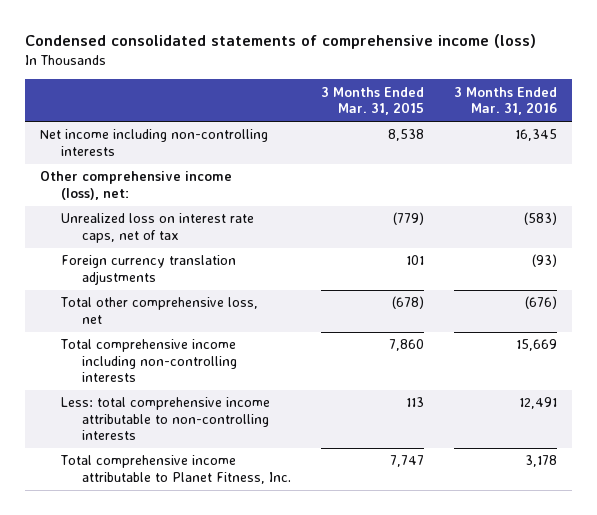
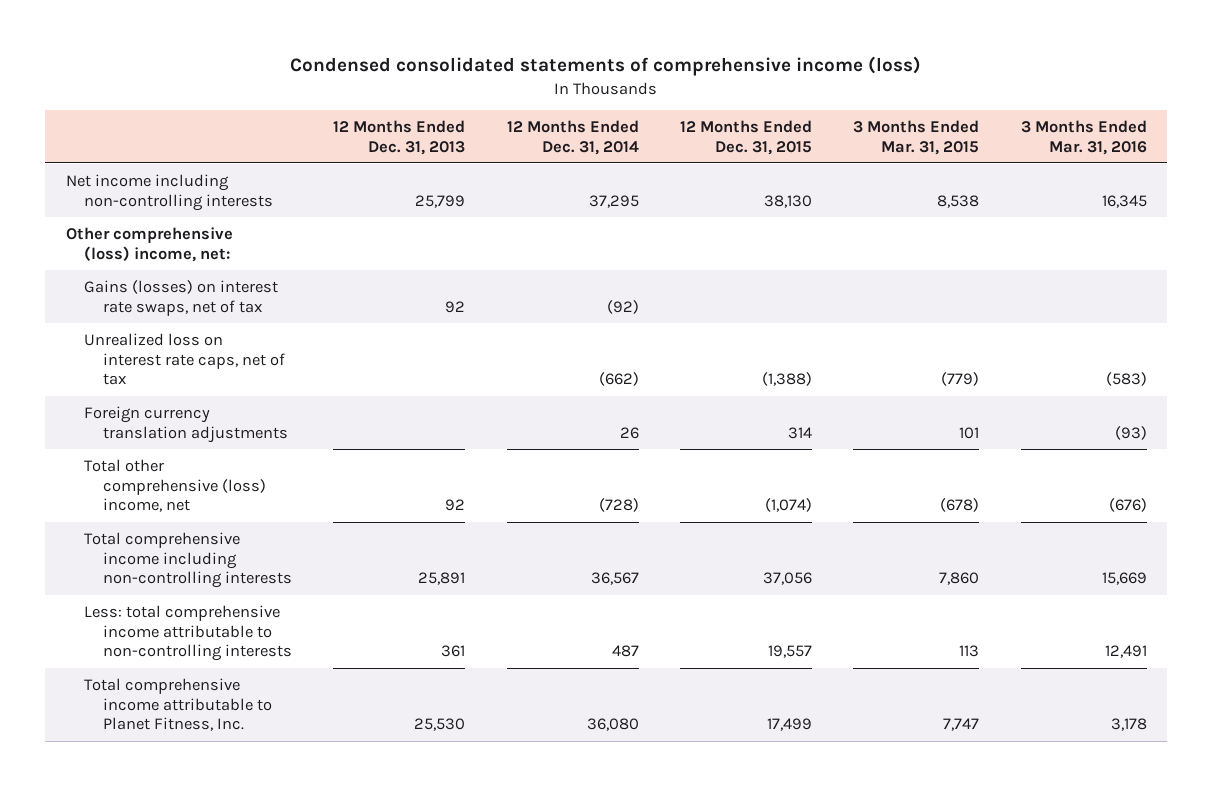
- | 3 Months Ended Mar. 31, 2015 | 3 Months Ended Mar. 31, 2016
+ | 12 Months Ended Dec. 31, 2013 | 12 Months Ended Dec. 31, 2014 | 12 Months Ended Dec. 31, 2015 | 3 Months Ended Mar. 31, 2015 | 3 Months Ended Mar. 31, 2016
- Other comprehensive income (loss), net:
+ Other comprehensive (loss) income, net:
+ Gains (losses) on interest rate swaps, net of tax | 92 | (92) | | |
- Total other comprehensive loss, net | (678) | (676)
+ Total other comprehensive (loss) income, net | 92 | (728) | (1,074) | (678) | (676)

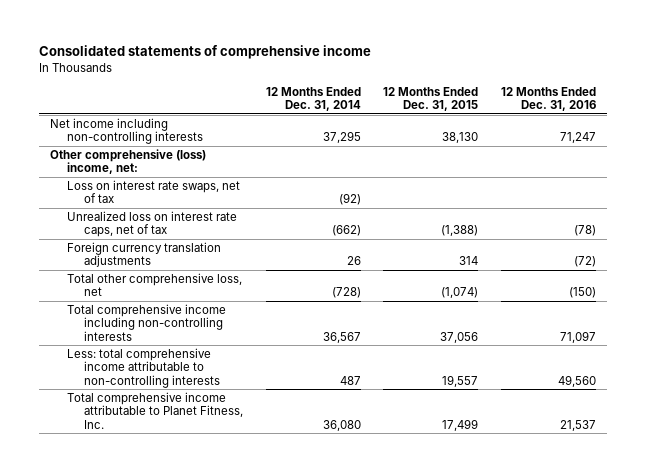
- Condensed consolidated statements of comprehensive income (loss)
+ Consolidated statements of comprehensive income
- | 12 Months Ended Dec. 31, 2013 | 12 Months Ended Dec. 31, 2014 | 12 Months Ended Dec. 31, 2015 | 3 Months Ended Mar. 31, 2015 | 3 Months Ended Mar. 31, 2016
+ | 12 Months Ended Dec. 31, 2014 | 12 Months Ended Dec. 31, 2015 | 12 Months Ended Dec. 31, 2016
- Gains (losses) on interest rate swaps, net of tax | 92 | (92) | | |
+ Loss on interest rate swaps, net of tax | (92) | |
- Total other comprehensive (loss) income, net | 92 | (728) | (1,074) | (678) | (676)
+ Total other comprehensive loss, net | (728) | (1,074) | (150)

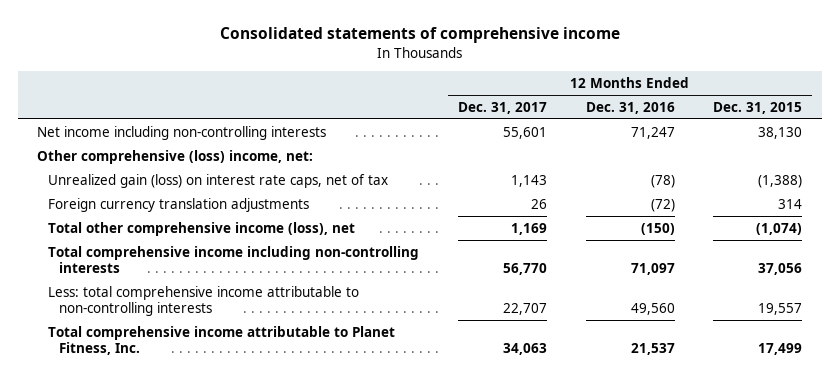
- | 12 Months Ended Dec. 31, 2014 | 12 Months Ended Dec. 31, 2015 | 12 Months Ended Dec. 31, 2016
+ | 12 Months Ended Dec. 31, 2017 | 12 Months Ended Dec. 31, 2016 | 12 Months Ended Dec. 31, 2015
- Loss on interest rate swaps, net of tax | (92) | |
- Unrealized loss on interest rate caps, net of tax | (662) | (1,388) | (78)
+ Unrealized gain (loss) on interest rate caps, net of tax | 1,143 | (78) | (1,388)
- Total other comprehensive loss, net | (728) | (1,074) | (150)
+ Total other comprehensive income (loss), net | 1,169 | (150) | (1,074)

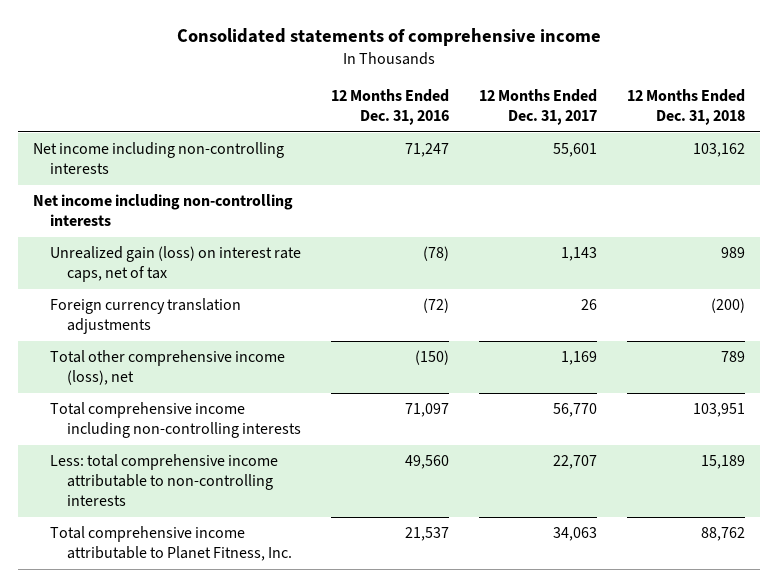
- | 12 Months Ended Dec. 31, 2017 | 12 Months Ended Dec. 31, 2016 | 12 Months Ended Dec. 31, 2015
+ | 12 Months Ended Dec. 31, 2016 | 12 Months Ended Dec. 31, 2017 | 12 Months Ended Dec. 31, 2018
- Other comprehensive (loss) income, net:
+ Net income including non-controlling interests

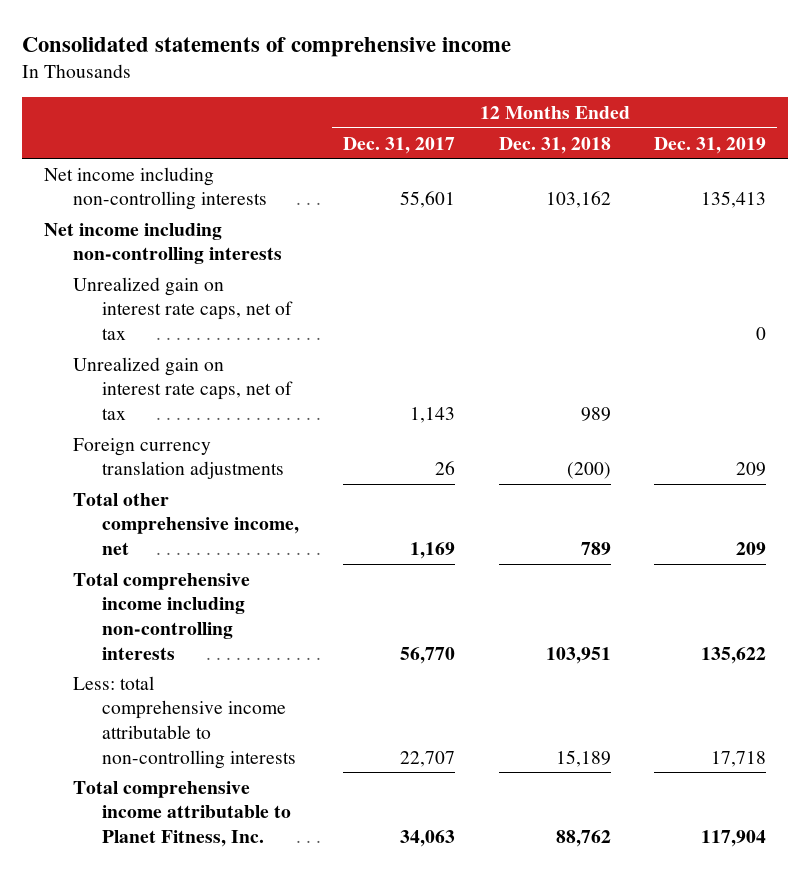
- | 12 Months Ended Dec. 31, 2016 | 12 Months Ended Dec. 31, 2017 | 12 Months Ended Dec. 31, 2018
+ | 12 Months Ended Dec. 31, 2017 | 12 Months Ended Dec. 31, 2018 | 12 Months Ended Dec. 31, 2019
- Unrealized gain (loss) on interest rate caps, net of tax | (78) | 1,143 | 989
+ Unrealized gain on interest rate caps, net of tax | | | 0
+ Unrealized gain on interest rate caps, net of tax | 1,143 | 989 |
- Total other comprehensive income (loss), net | (150) | 1,169 | 789
+ Total other comprehensive income, net | 1,169 | 789 | 209

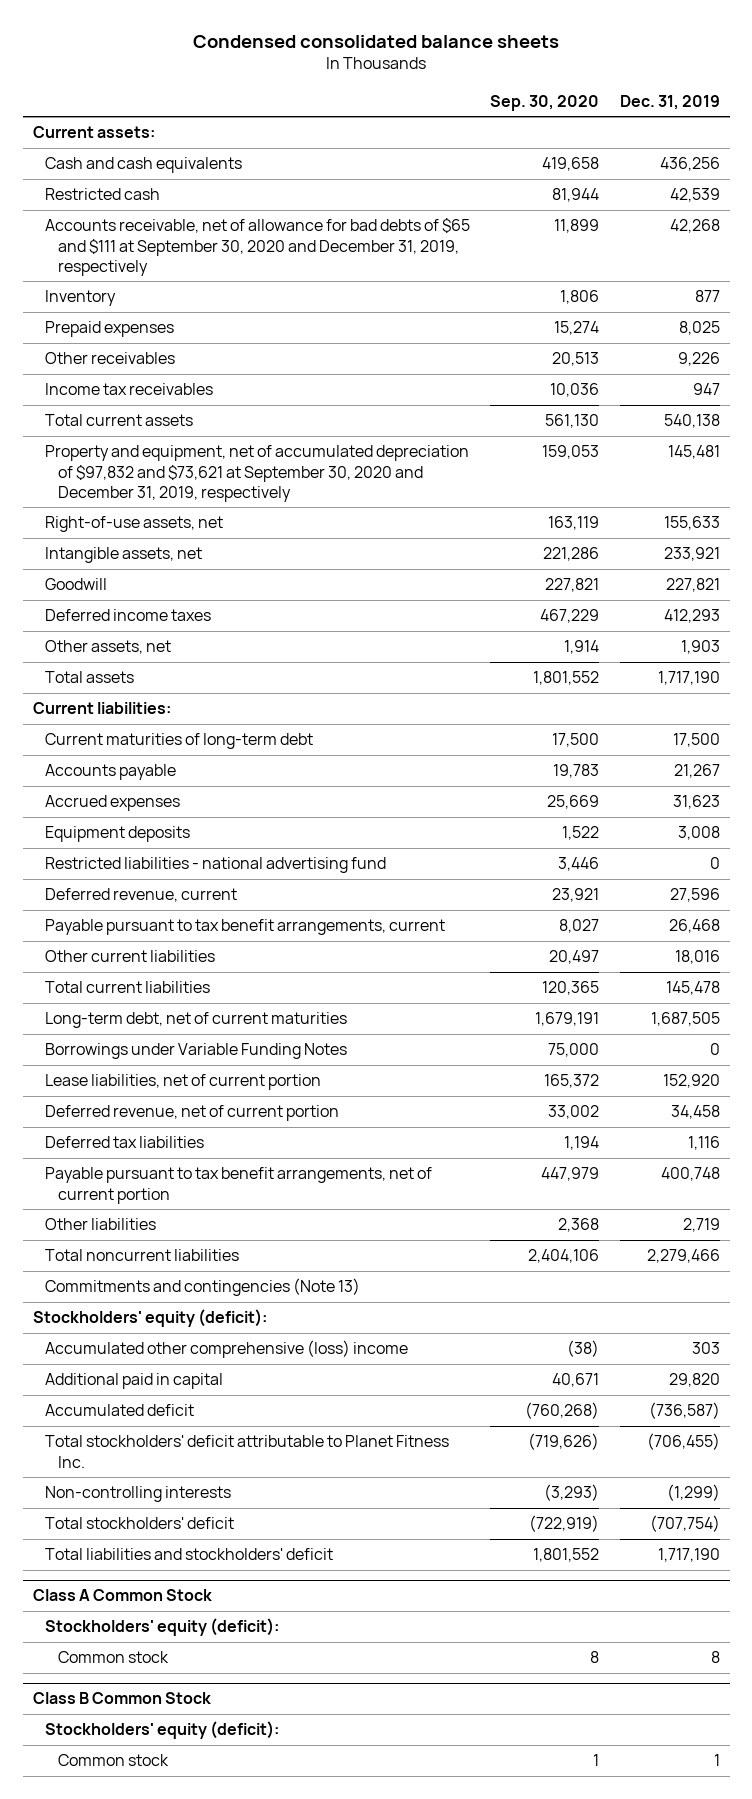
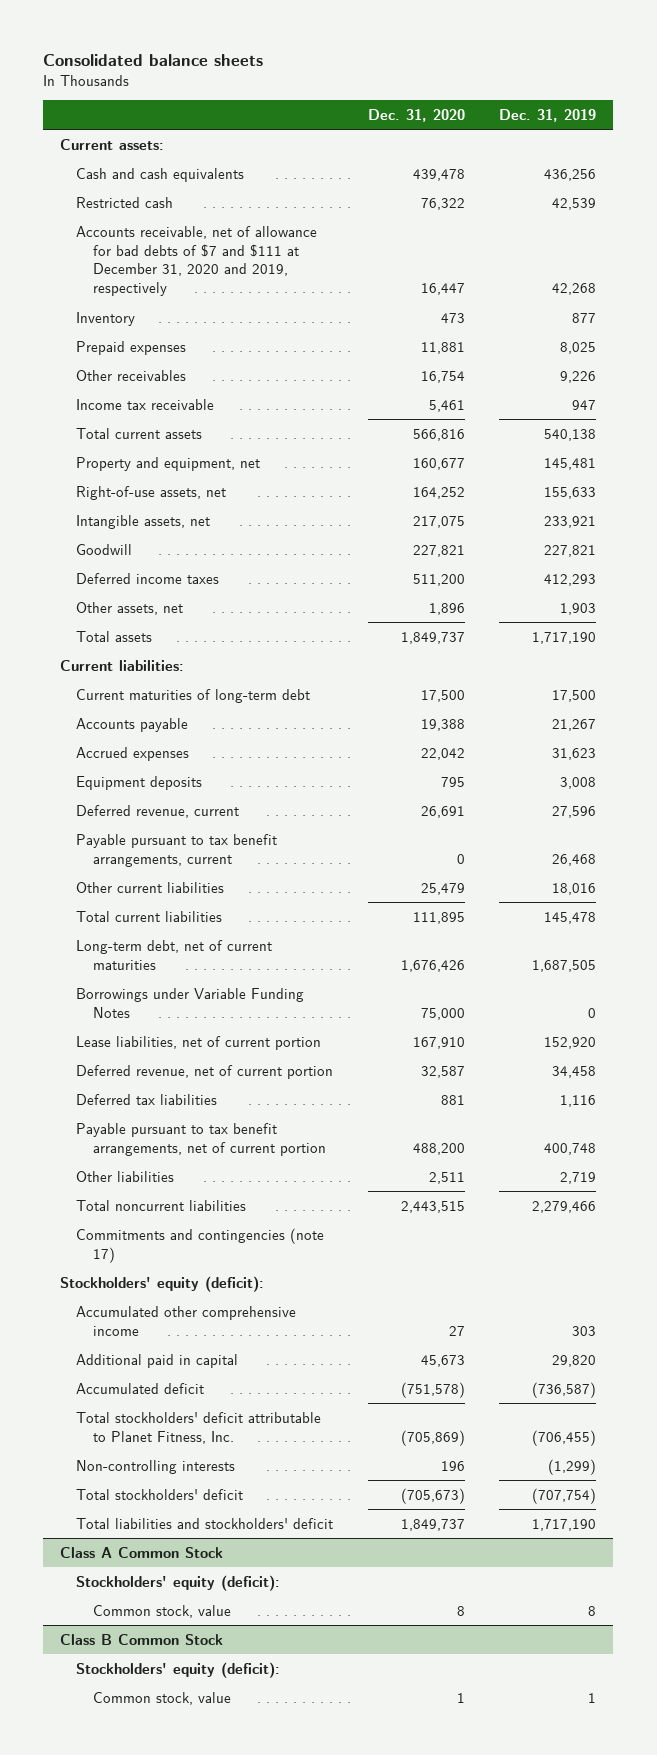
- Condensed consolidated balance sheets
+ Consolidated balance sheets
- | Sep. 30, 2020 | Dec. 31, 2019
+ | Dec. 31, 2020 | Dec. 31, 2019
- Accounts receivable, net of allowance for bad debts of $65 and $111 at September 30, 2020 and December 31, 2019, respectively | 11,899 | 42,268
+ Accounts receivable, net of allowance for bad debts of $7 and $111 at December 31, 2020 and 2019, respectively | 16,447 | 42,268
- Income tax receivables | 10,036 | 947
+ Income tax receivable | 5,461 | 947
- Property and equipment, net of accumulated depreciation of $97,832 and $73,621 at September 30, 2020 and December 31, 2019, respectively | 159,053 | 145,481
+ Property and equipment, net | 160,677 | 145,481
- Restricted liabilities - national advertising fund | 3,446 | 0
- Commitments and contingencies (Note 13)
+ Commitments and contingencies (note 17)
- Accumulated other comprehensive (loss) income | (38) | 303
+ Accumulated other comprehensive income | 27 | 303
- Total stockholders' deficit attributable to Planet Fitness Inc. | (719,626) | (706,455)
+ Total stockholders' deficit attributable to Planet Fitness, Inc. | (705,869) | (706,455)
@ Class A Common Stock
- Common stock | 8 | 8
+ Common stock, value | 8 | 8
@ Class B Common Stock
- Common stock | 1 | 1
+ Common stock, value | 1 | 1

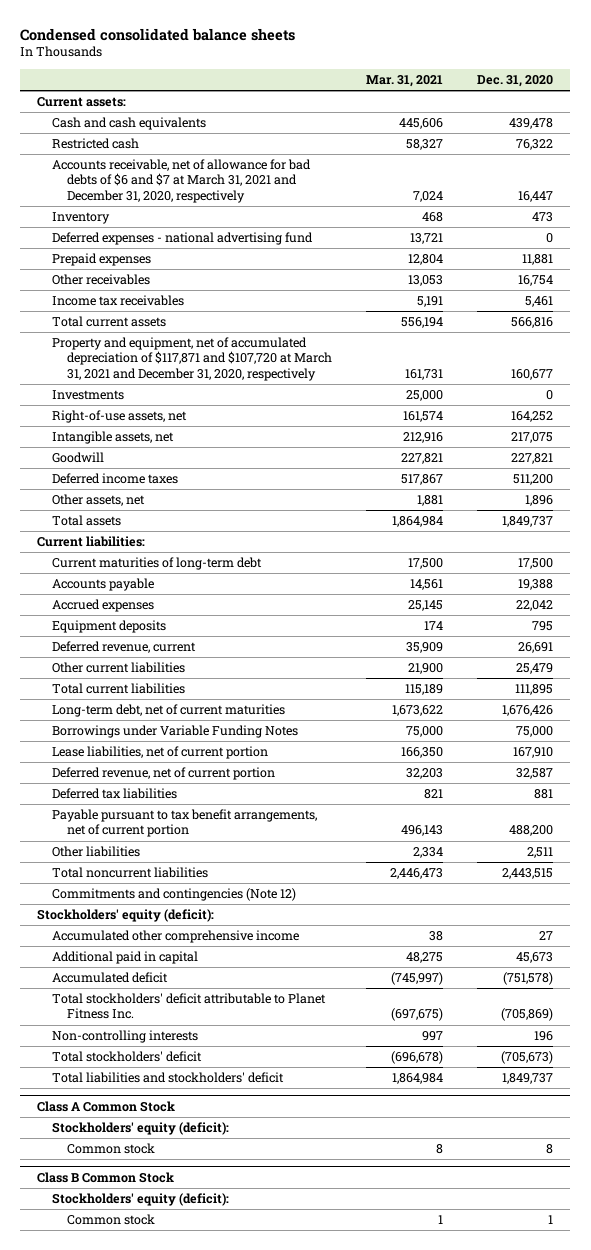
- Consolidated balance sheets
+ Condensed consolidated balance sheets
- | Dec. 31, 2020 | Dec. 31, 2019
+ | Mar. 31, 2021 | Dec. 31, 2020
- Accounts receivable, net of allowance for bad debts of $7 and $111 at December 31, 2020 and 2019, respectively | 16,447 | 42,268
+ Accounts receivable, net of allowance for bad debts of $6 and $7 at March 31, 2021 and December 31, 2020, respectively | 7,024 | 16,447
+ Deferred expenses - national advertising fund | 13,721 | 0
- Income tax receivable | 5,461 | 947
+ Income tax receivables | 5,191 | 5,461
- Property and equipment, net | 160,677 | 145,481
+ Property and equipment, net of accumulated depreciation of $117,871 and $107,720 at March 31, 2021 and December 31, 2020, respectively | 161,731 | 160,677
+ Investments | 25,000 | 0
- Payable pursuant to tax benefit arrangements, current | 0 | 26,468
- Commitments and contingencies (note 17)
+ Commitments and contingencies (Note 12)
- Total stockholders' deficit attributable to Planet Fitness, Inc. | (705,869) | (706,455)
+ Total stockholders' deficit attributable to Planet Fitness Inc. | (697,675) | (705,869)
@ Class A Common Stock
- Common stock, value | 8 | 8
+ Common stock | 8 | 8
@ Class B Common Stock
- Common stock, value | 1 | 1
+ Common stock | 1 | 1

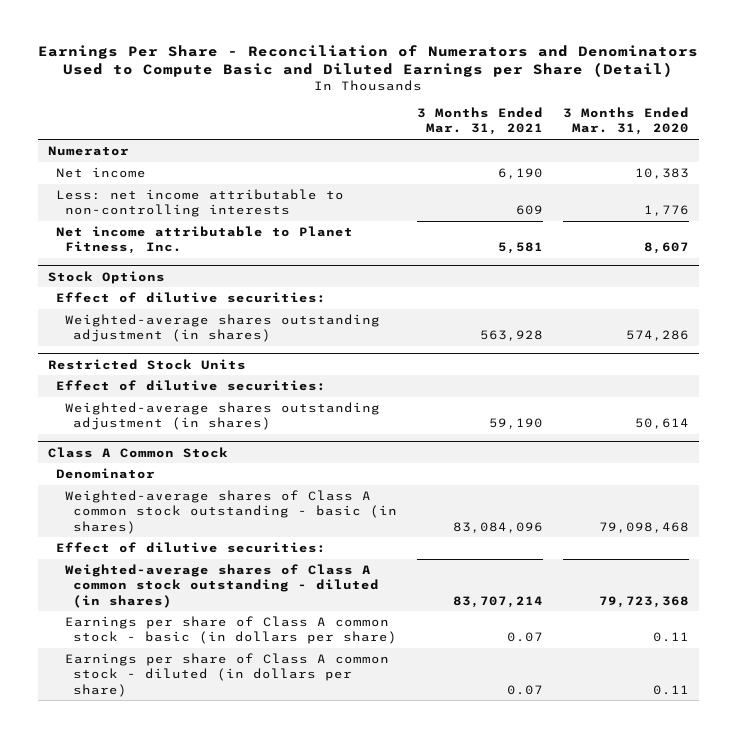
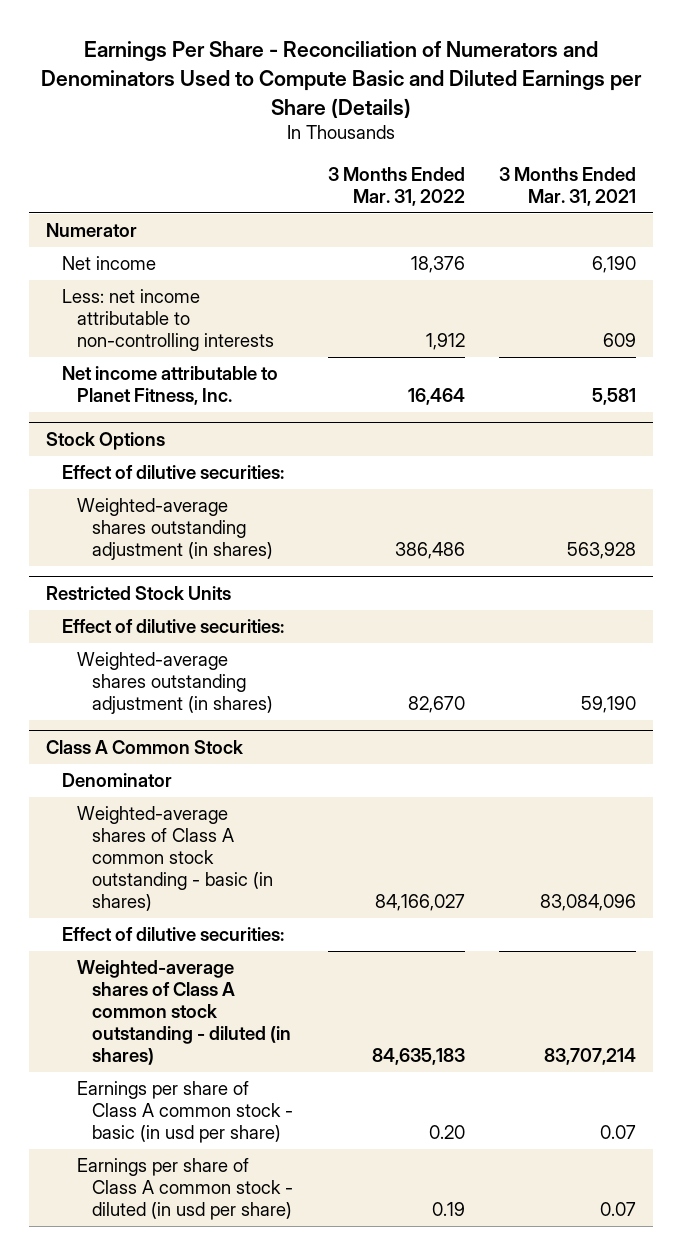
- Earnings Per Share - Reconciliation of Numerators and Denominators Used to Compute Basic and Diluted Earnings per Share (Detail)
+ Earnings Per Share - Reconciliation of Numerators and Denominators Used to Compute Basic and Diluted Earnings per Share (Details)
- | 3 Months Ended Mar. 31, 2021 | 3 Months Ended Mar. 31, 2020
+ | 3 Months Ended Mar. 31, 2022 | 3 Months Ended Mar. 31, 2021
@ Class A Common Stock
- Earnings per share of Class A common stock - basic (in dollars per share) | 0.07 | 0.11
- Earnings per share of Class A common stock - diluted (in dollars per share) | 0.07 | 0.11
+ Earnings per share of Class A common stock - basic (in usd per share) | 0.20 | 0.07
+ Earnings per share of Class A common stock - diluted (in usd per share) | 0.19 | 0.07

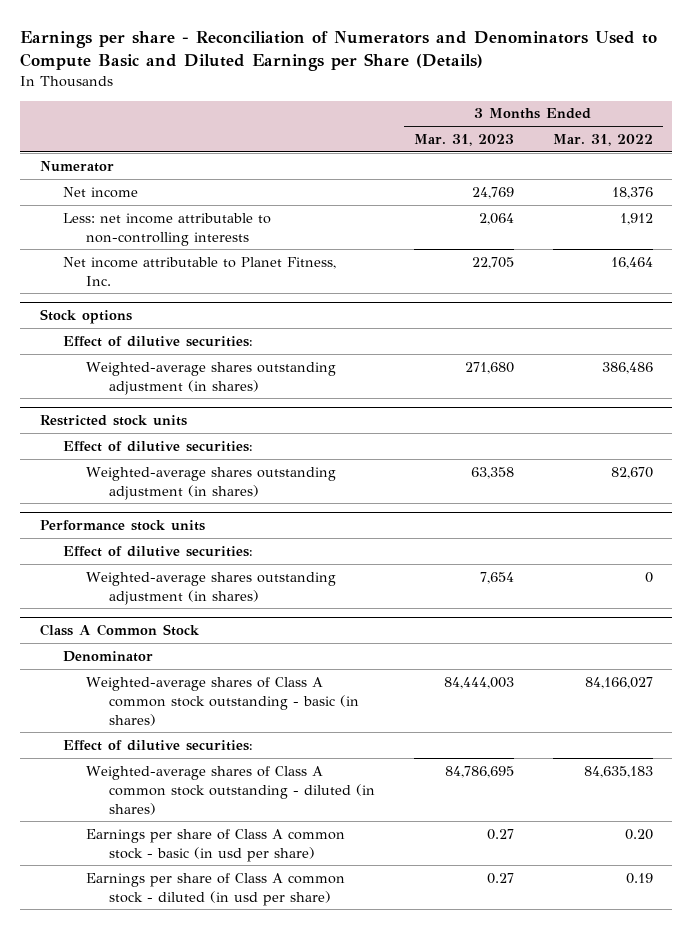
- Earnings Per Share - Reconciliation of Numerators and Denominators Used to Compute Basic and Diluted Earnings per Share (Details)
+ Earnings per share - Reconciliation of Numerators and Denominators Used to Compute Basic and Diluted Earnings per Share (Details)
- | 3 Months Ended Mar. 31, 2022 | 3 Months Ended Mar. 31, 2021
+ | 3 Months Ended Mar. 31, 2023 | 3 Months Ended Mar. 31, 2022
- Stock Options
+ Stock options
- Restricted Stock Units
+ Restricted stock units
+ Performance stock units
+ Effect of dilutive securities:
+ Weighted-average shares outstanding adjustment (in shares) | 7,654 | 0

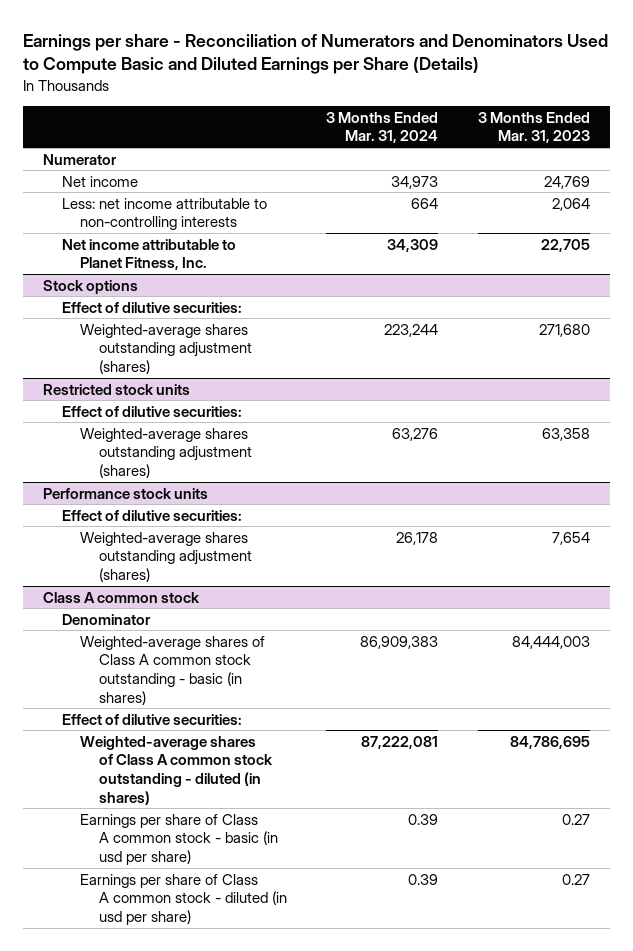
- | 3 Months Ended Mar. 31, 2023 | 3 Months Ended Mar. 31, 2022
+ | 3 Months Ended Mar. 31, 2024 | 3 Months Ended Mar. 31, 2023
@ Stock options
- Weighted-average shares outstanding adjustment (in shares) | 271,680 | 386,486
+ Weighted-average shares outstanding adjustment (shares) | 223,244 | 271,680
@ Restricted stock units
- Weighted-average shares outstanding adjustment (in shares) | 63,358 | 82,670
+ Weighted-average shares outstanding adjustment (shares) | 63,276 | 63,358
@ Performance stock units
- Weighted-average shares outstanding adjustment (in shares) | 7,654 | 0
- Class A Common Stock
@ Performance stock units
+ Weighted-average shares outstanding adjustment (shares) | 26,178 | 7,654
+ Class A common stock

